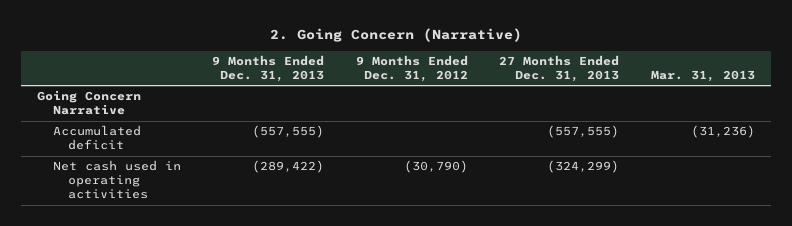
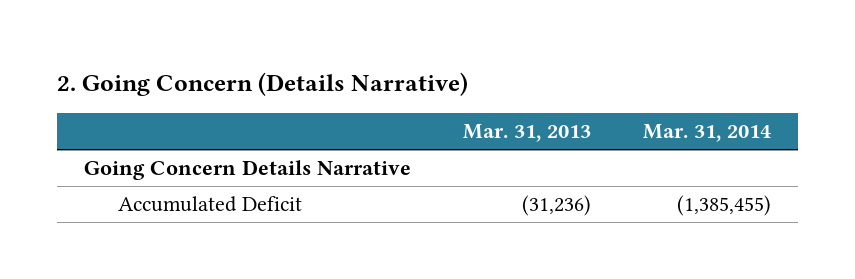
- 2. Going Concern (Narrative)
+ 2. Going Concern (Details Narrative)
- | 9 Months Ended Dec. 31, 2013 | 9 Months Ended Dec. 31, 2012 | 27 Months Ended Dec. 31, 2013 | Mar. 31, 2013
+ | Mar. 31, 2013 | Mar. 31, 2014
- Going Concern Narrative
- Accumulated deficit | (557,555) | | (557,555) | (31,236)
- Net cash used in operating activities | (289,422) | (30,790) | (324,299) |
+ Going Concern Details Narrative
+ Accumulated Deficit | (31,236) | (1,385,455)

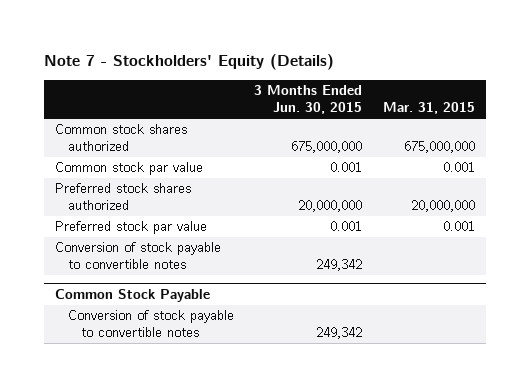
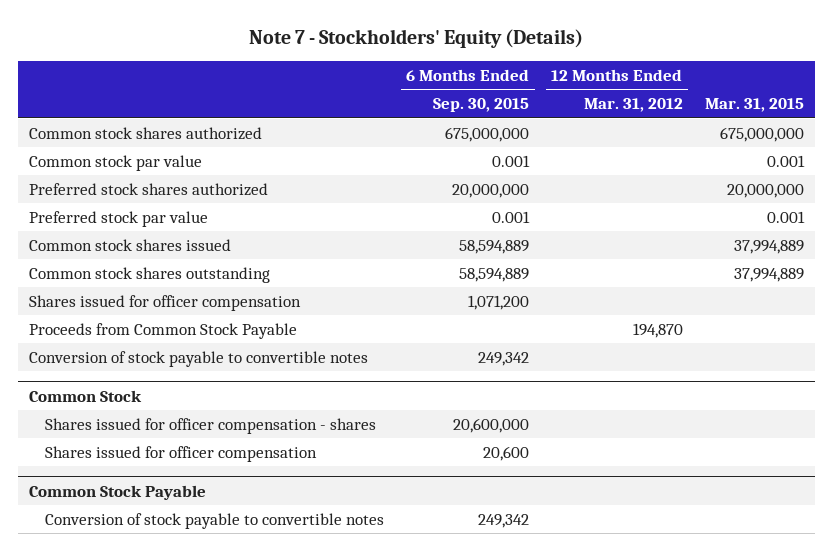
- | 3 Months Ended Jun. 30, 2015 | Mar. 31, 2015
+ | 6 Months Ended Sep. 30, 2015 | 12 Months Ended Mar. 31, 2012 | Mar. 31, 2015
+ Common stock shares issued | 58,594,889 | | 37,994,889
+ Common stock shares outstanding | 58,594,889 | | 37,994,889
+ Shares issued for officer compensation | 1,071,200 | |
+ Proceeds from Common Stock Payable | | 194,870 |
+ Common Stock
+ Shares issued for officer compensation - shares | 20,600,000 | |
+ Shares issued for officer compensation | 20,600 | |

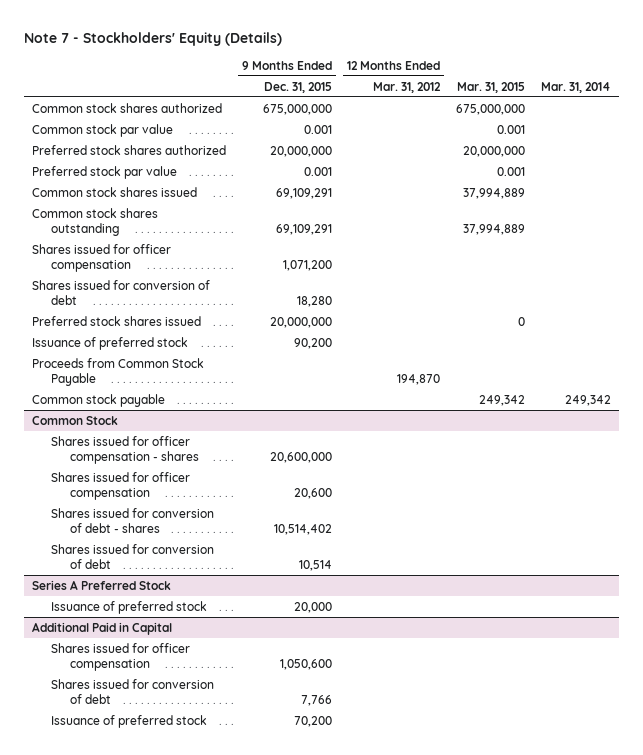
- | 6 Months Ended Sep. 30, 2015 | 12 Months Ended Mar. 31, 2012 | Mar. 31, 2015
+ | 9 Months Ended Dec. 31, 2015 | 12 Months Ended Mar. 31, 2012 | Mar. 31, 2015 | Mar. 31, 2014
+ Shares issued for conversion of debt | 18,280 | | |
+ Preferred stock shares issued | 20,000,000 | | 0 |
+ Issuance of preferred stock | 90,200 | | |
- Conversion of stock payable to convertible notes | 249,342 | |
+ Common stock payable | | | 249,342 | 249,342
- Common Stock Payable
- Conversion of stock payable to convertible notes | 249,342 | |
@ Common Stock
+ Shares issued for conversion of debt - shares | 10,514,402 | | |
+ Shares issued for conversion of debt | 10,514 | | |
+ Series A Preferred Stock
+ Issuance of preferred stock | 20,000 | | |
+ Additional Paid in Capital
+ Shares issued for officer compensation | 1,050,600 | | |
+ Shares issued for conversion of debt | 7,766 | | |
+ Issuance of preferred stock | 70,200 | | |

